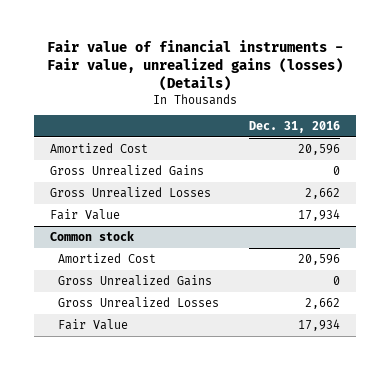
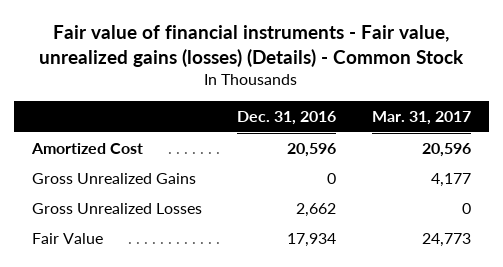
- Fair value of financial instruments - Fair value, unrealized gains (losses) (Details)
+ Fair value of financial instruments - Fair value, unrealized gains (losses) (Details) - Common Stock
- | Dec. 31, 2016
+ | Dec. 31, 2016 | Mar. 31, 2017
- Common stock
- Amortized Cost | 20,596
- Gross Unrealized Gains | 0
- Gross Unrealized Losses | 2,662
- Fair Value | 17,934

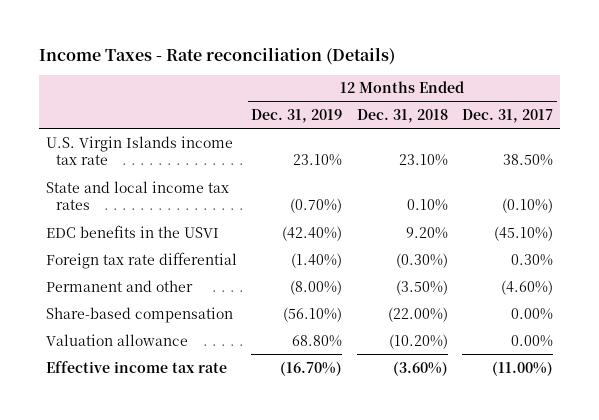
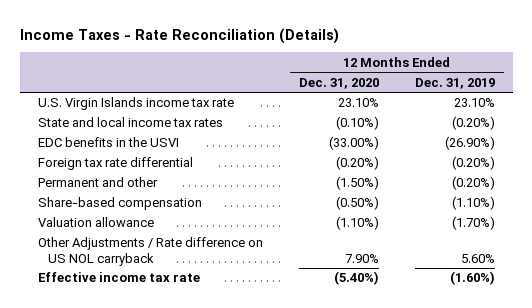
- Income Taxes - Rate reconciliation (Details)
+ Income Taxes - Rate Reconciliation (Details)
- | 12 Months Ended Dec. 31, 2019 | 12 Months Ended Dec. 31, 2018 | 12 Months Ended Dec. 31, 2017
+ | 12 Months Ended Dec. 31, 2020 | 12 Months Ended Dec. 31, 2019
- State and local income tax rates | (0.70%) | 0.10% | (0.10%)
- EDC benefits in the USVI | (42.40%) | 9.20% | (45.10%)
- Foreign tax rate differential | (1.40%) | (0.30%) | 0.30%
- Permanent and other | (8.00%) | (3.50%) | (4.60%)
- Share-based compensation | (56.10%) | (22.00%) | 0.00%
- Valuation allowance | 68.80% | (10.20%) | 0.00%
- Effective income tax rate | (16.70%) | (3.60%) | (11.00%)
+ State and local income tax rates | (0.10%) | (0.20%)
+ EDC benefits in the USVI | (33.00%) | (26.90%)
+ Foreign tax rate differential | (0.20%) | (0.20%)
+ Permanent and other | (1.50%) | (0.20%)
+ Share-based compensation | (0.50%) | (1.10%)
+ Valuation allowance | (1.10%) | (1.70%)
+ Other Adjustments / Rate difference on US NOL carryback | 7.90% | 5.60%
+ Effective income tax rate | (5.40%) | (1.60%)

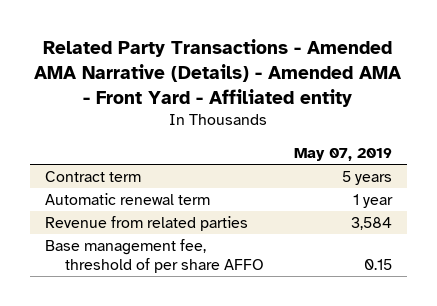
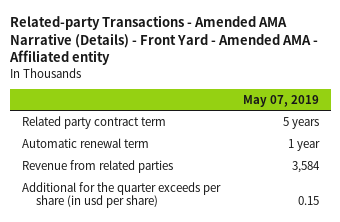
- Related Party Transactions - Amended AMA Narrative (Details) - Amended AMA - Front Yard - Affiliated entity
+ Related-party Transactions - Amended AMA Narrative (Details) - Front Yard - Amended AMA - Affiliated entity
- Contract term | 5 years
+ Related party contract term | 5 years
- Base management fee, threshold of per share AFFO | 0.15
+ Additional for the quarter exceeds per share (in usd per share) | 0.15

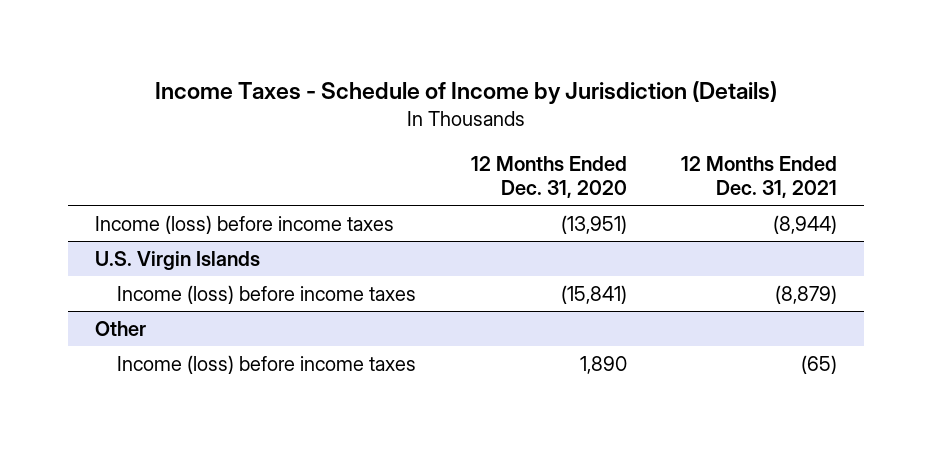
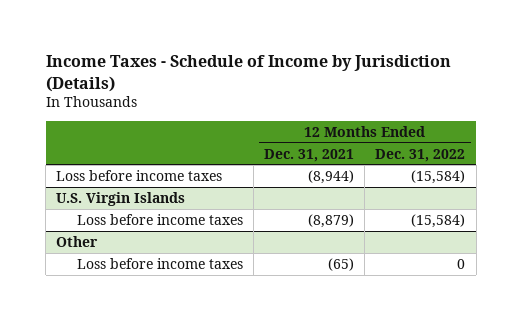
- | 12 Months Ended Dec. 31, 2020 | 12 Months Ended Dec. 31, 2021
+ | 12 Months Ended Dec. 31, 2021 | 12 Months Ended Dec. 31, 2022
- Income (loss) before income taxes | (13,951) | (8,944)
+ Loss before income taxes | (8,944) | (15,584)
@ U.S. Virgin Islands
- Income (loss) before income taxes | (15,841) | (8,879)
+ Loss before income taxes | (8,879) | (15,584)
@ Other
- Income (loss) before income taxes | 1,890 | (65)
+ Loss before income taxes | (65) | 0

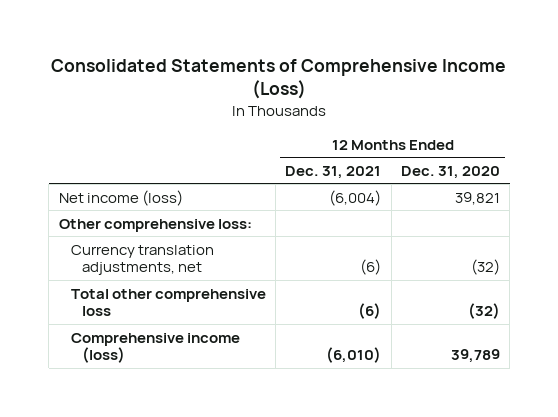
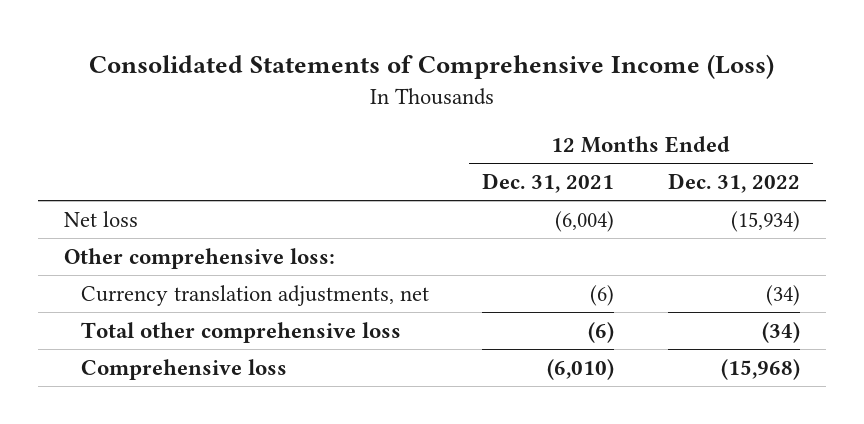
- | 12 Months Ended Dec. 31, 2021 | 12 Months Ended Dec. 31, 2020
+ | 12 Months Ended Dec. 31, 2021 | 12 Months Ended Dec. 31, 2022
- Net income (loss) | (6,004) | 39,821
+ Net loss | (6,004) | (15,934)
- Comprehensive income (loss) | (6,010) | 39,789
+ Comprehensive loss | (6,010) | (15,968)

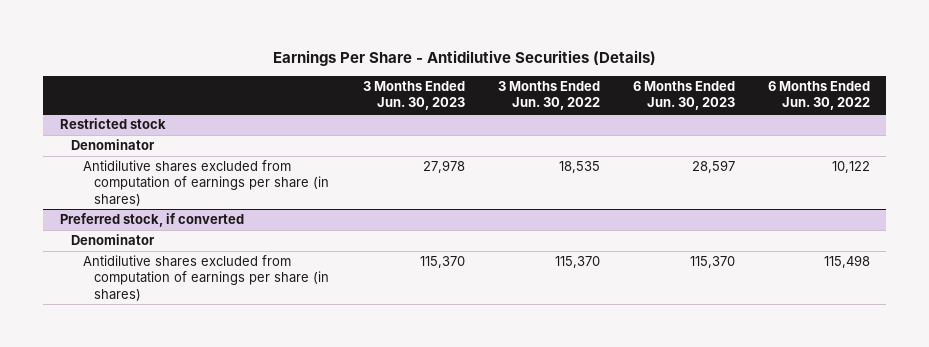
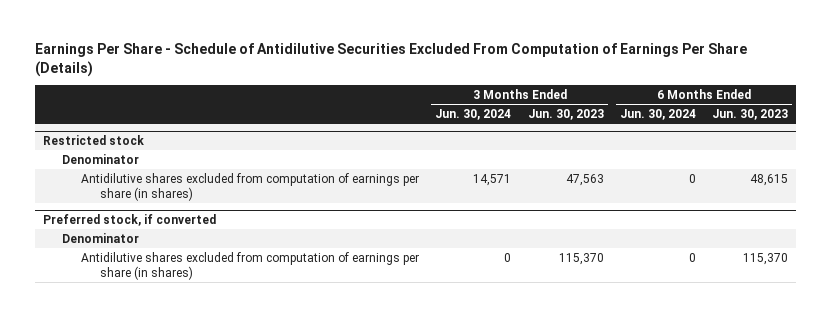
- Earnings Per Share - Antidilutive Securities (Details)
+ Earnings Per Share - Schedule of Antidilutive Securities Excluded From Computation of Earnings Per Share (Details)
- | 3 Months Ended Jun. 30, 2023 | 3 Months Ended Jun. 30, 2022 | 6 Months Ended Jun. 30, 2023 | 6 Months Ended Jun. 30, 2022
+ | 3 Months Ended Jun. 30, 2024 | 3 Months Ended Jun. 30, 2023 | 6 Months Ended Jun. 30, 2024 | 6 Months Ended Jun. 30, 2023
@ Restricted stock
- Antidilutive shares excluded from computation of earnings per share (in shares) | 27,978 | 18,535 | 28,597 | 10,122
+ Antidilutive shares excluded from computation of earnings per share (in shares) | 14,571 | 47,563 | 0 | 48,615

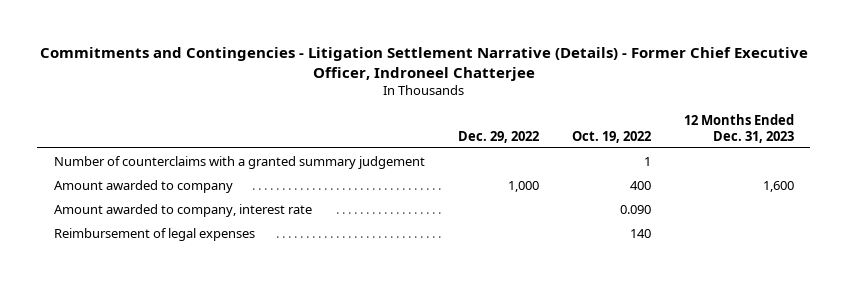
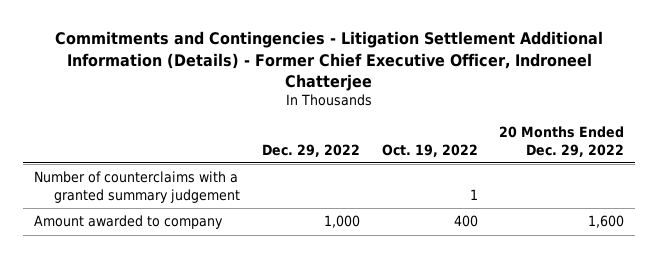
- Commitments and Contingencies - Litigation Settlement Narrative (Details) - Former Chief Executive Officer, Indroneel Chatterjee
+ Commitments and Contingencies - Litigation Settlement Additional Information (Details) - Former Chief Executive Officer, Indroneel Chatterjee
- | Dec. 29, 2022 | Oct. 19, 2022 | 12 Months Ended Dec. 31, 2023
+ | Dec. 29, 2022 | Oct. 19, 2022 | 20 Months Ended Dec. 29, 2022
- Amount awarded to company, interest rate | | 0.090 |
- Reimbursement of legal expenses | | 140 |

